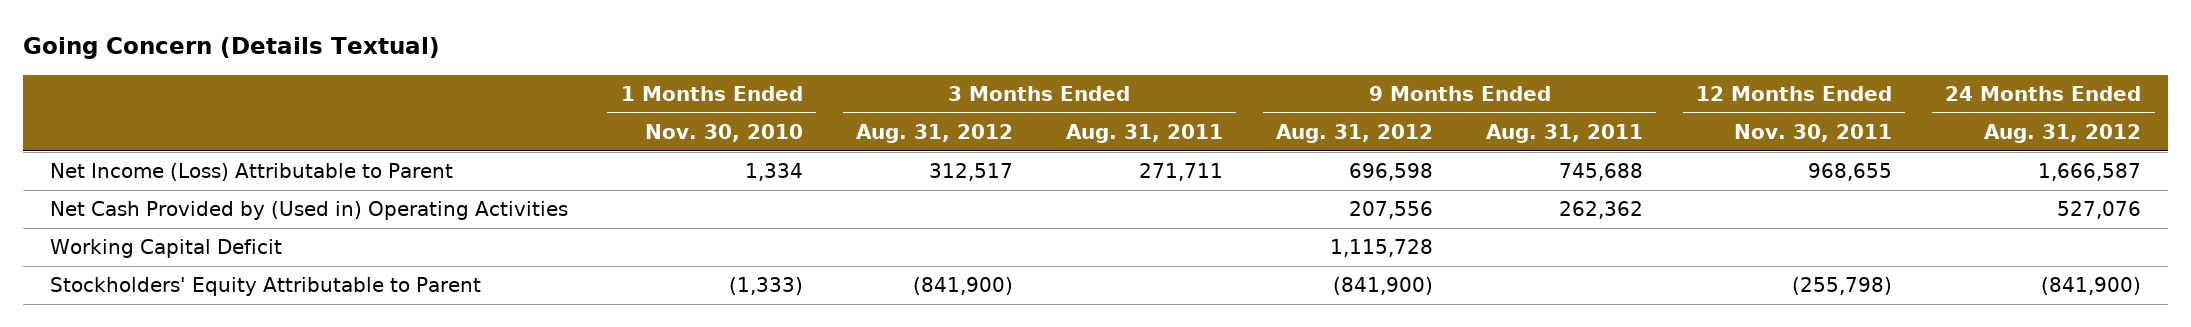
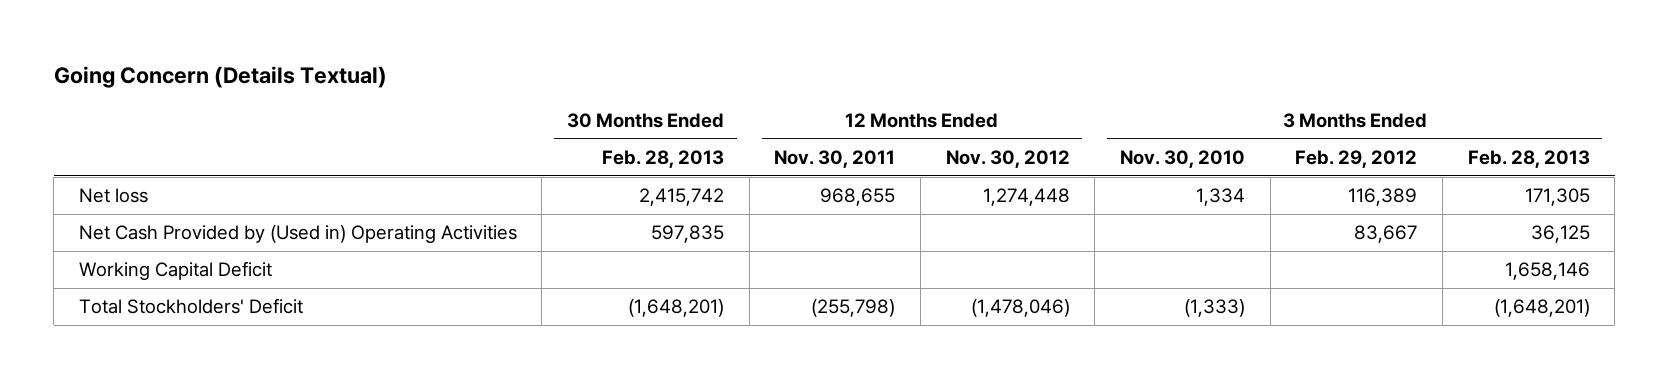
- | 1 Months Ended Nov. 30, 2010 | 3 Months Ended Aug. 31, 2012 | 3 Months Ended Aug. 31, 2011 | 9 Months Ended Aug. 31, 2012 | 9 Months Ended Aug. 31, 2011 | 12 Months Ended Nov. 30, 2011 | 24 Months Ended Aug. 31, 2012
+ | 30 Months Ended Feb. 28, 2013 | 12 Months Ended Nov. 30, 2011 | 12 Months Ended Nov. 30, 2012 | 3 Months Ended Nov. 30, 2010 | 3 Months Ended Feb. 29, 2012 | 3 Months Ended Feb. 28, 2013
- Net Income (Loss) Attributable to Parent | 1,334 | 312,517 | 271,711 | 696,598 | 745,688 | 968,655 | 1,666,587
+ Net loss | 2,415,742 | 968,655 | 1,274,448 | 1,334 | 116,389 | 171,305
- Stockholders' Equity Attributable to Parent | (1,333) | (841,900) | | (841,900) | | (255,798) | (841,900)
+ Total Stockholders' Deficit | (1,648,201) | (255,798) | (1,478,046) | (1,333) | | (1,648,201)

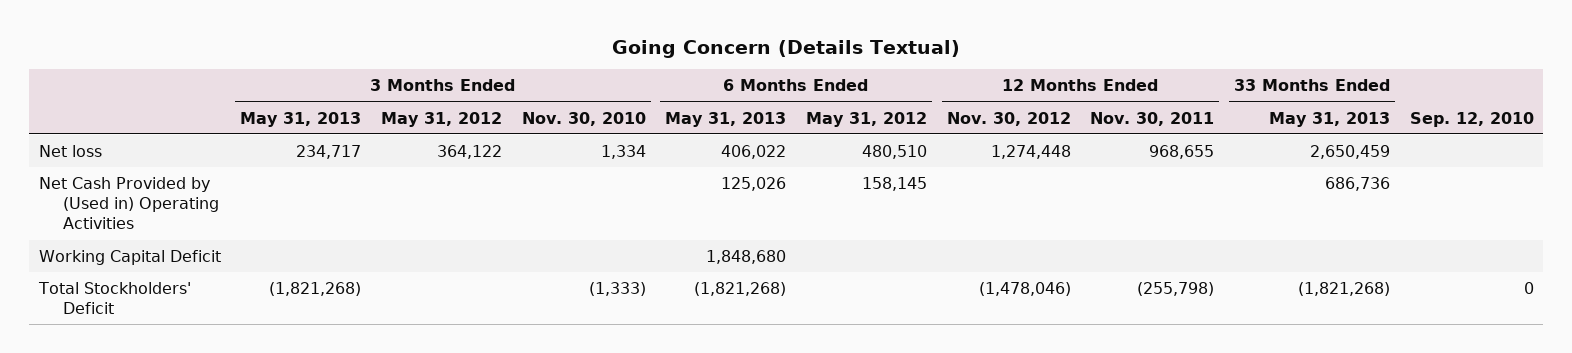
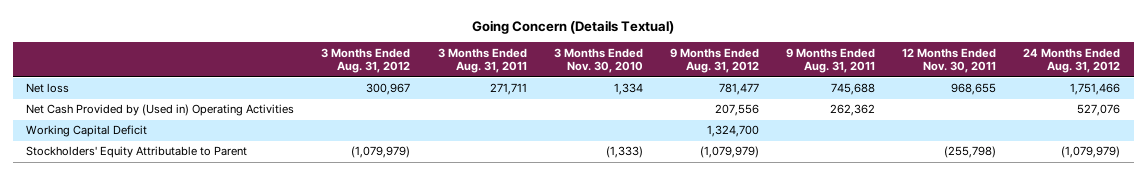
- | 3 Months Ended May 31, 2013 | 3 Months Ended May 31, 2012 | 3 Months Ended Nov. 30, 2010 | 6 Months Ended May 31, 2013 | 6 Months Ended May 31, 2012 | 12 Months Ended Nov. 30, 2012 | 12 Months Ended Nov. 30, 2011 | 33 Months Ended May 31, 2013 | Sep. 12, 2010
+ | 3 Months Ended Aug. 31, 2012 | 3 Months Ended Aug. 31, 2011 | 3 Months Ended Nov. 30, 2010 | 9 Months Ended Aug. 31, 2012 | 9 Months Ended Aug. 31, 2011 | 12 Months Ended Nov. 30, 2011 | 24 Months Ended Aug. 31, 2012
- Total Stockholders' Deficit | (1,821,268) | | (1,333) | (1,821,268) | | (1,478,046) | (255,798) | (1,821,268) | 0
+ Stockholders' Equity Attributable to Parent | (1,079,979) | | (1,333) | (1,079,979) | | (255,798) | (1,079,979)

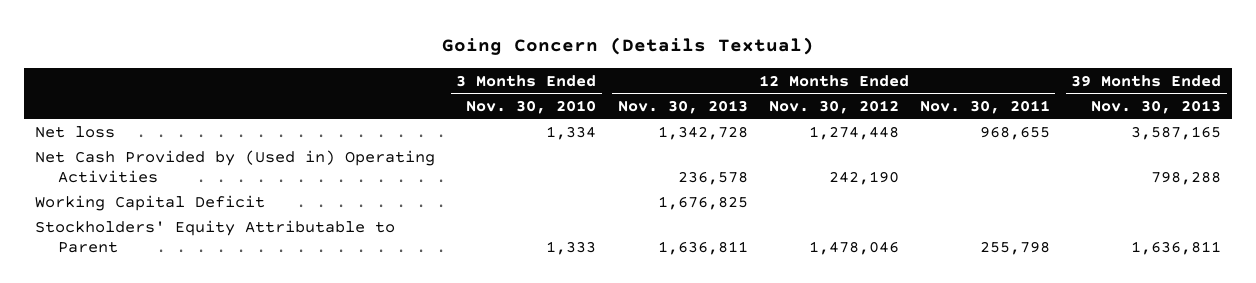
- | 3 Months Ended Aug. 31, 2012 | 3 Months Ended Aug. 31, 2011 | 3 Months Ended Nov. 30, 2010 | 9 Months Ended Aug. 31, 2012 | 9 Months Ended Aug. 31, 2011 | 12 Months Ended Nov. 30, 2011 | 24 Months Ended Aug. 31, 2012
+ | 3 Months Ended Nov. 30, 2010 | 12 Months Ended Nov. 30, 2013 | 12 Months Ended Nov. 30, 2012 | 12 Months Ended Nov. 30, 2011 | 39 Months Ended Nov. 30, 2013
- Stockholders' Equity Attributable to Parent | (1,079,979) | | (1,333) | (1,079,979) | | (255,798) | (1,079,979)
+ Stockholders' Equity Attributable to Parent | 1,333 | 1,636,811 | 1,478,046 | 255,798 | 1,636,811

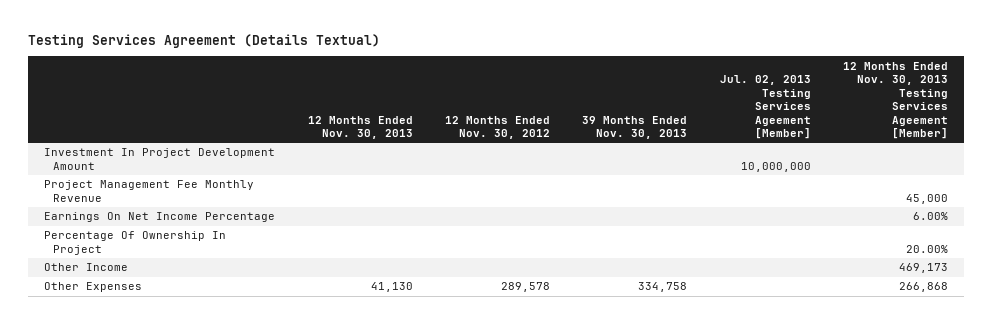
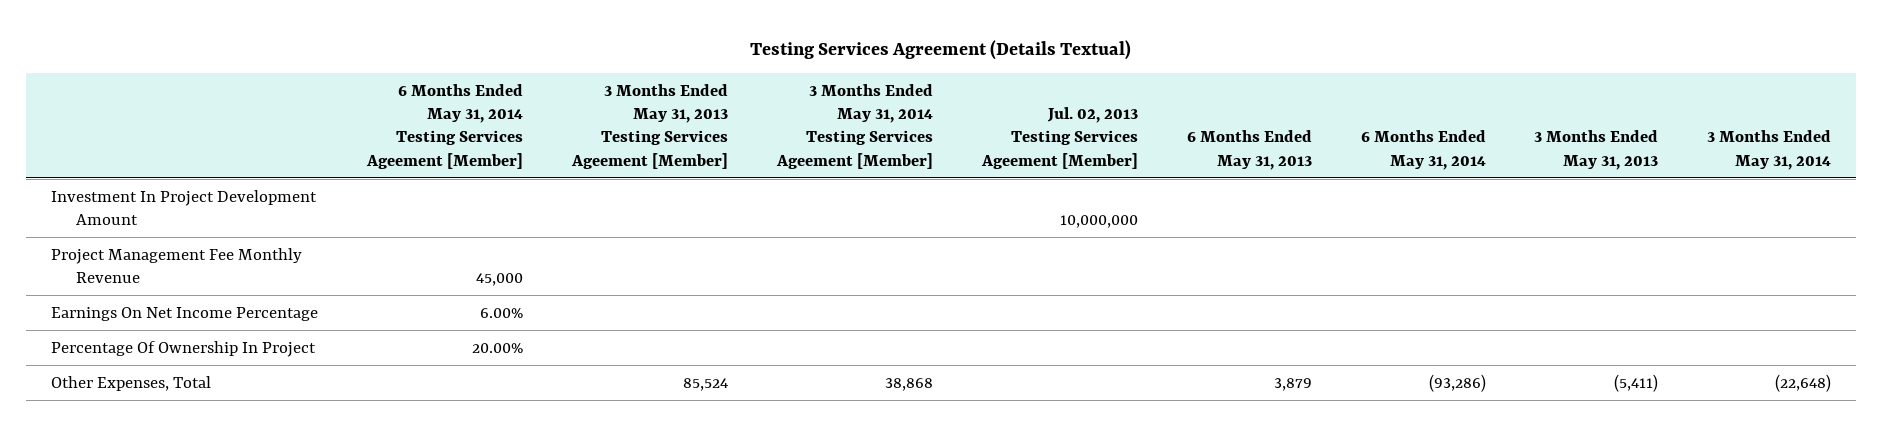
- | 12 Months Ended Nov. 30, 2013 | 12 Months Ended Nov. 30, 2012 | 39 Months Ended Nov. 30, 2013 | Jul. 02, 2013 Testing Services Ageement [Member] | 12 Months Ended Nov. 30, 2013 Testing Services Ageement [Member]
+ | 6 Months Ended May 31, 2014 Testing Services Ageement [Member] | 3 Months Ended May 31, 2013 Testing Services Ageement [Member] | 3 Months Ended May 31, 2014 Testing Services Ageement [Member] | Jul. 02, 2013 Testing Services Ageement [Member] | 6 Months Ended May 31, 2013 | 6 Months Ended May 31, 2014 | 3 Months Ended May 31, 2013 | 3 Months Ended May 31, 2014
- Other Income | | | | | 469,173
- Other Expenses | 41,130 | 289,578 | 334,758 | | 266,868
+ Other Expenses, Total | | 85,524 | 38,868 | | 3,879 | (93,286) | (5,411) | (22,648)

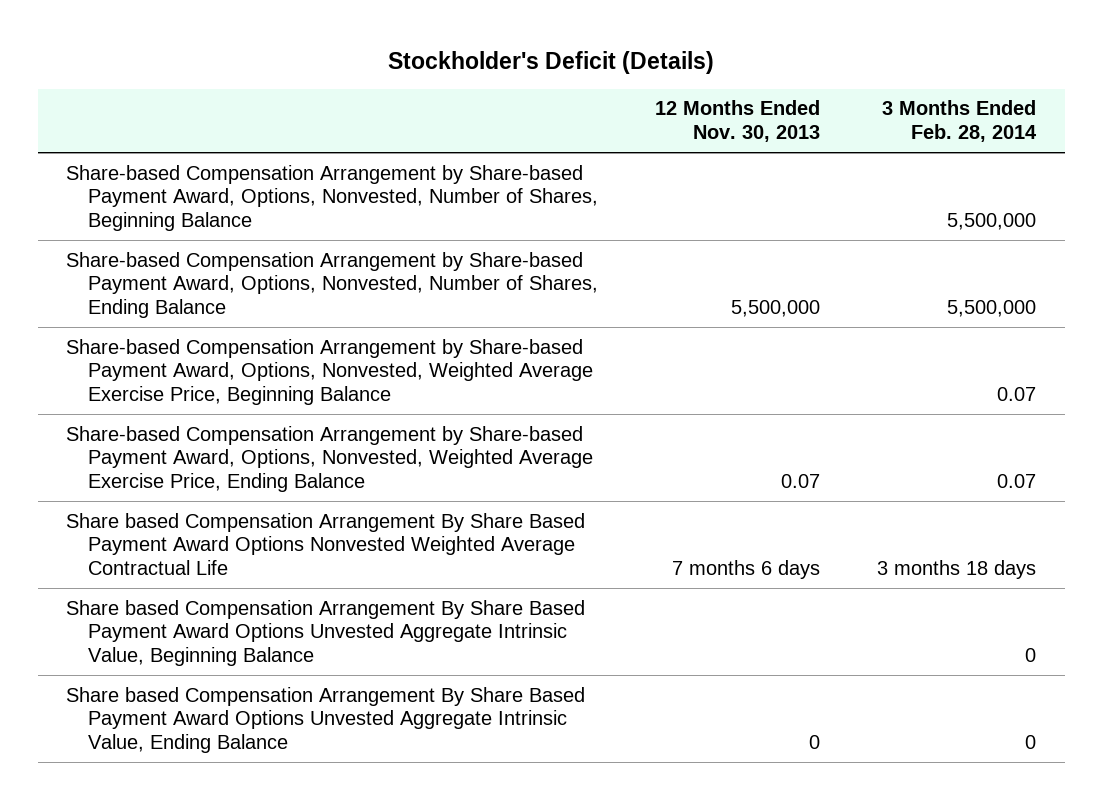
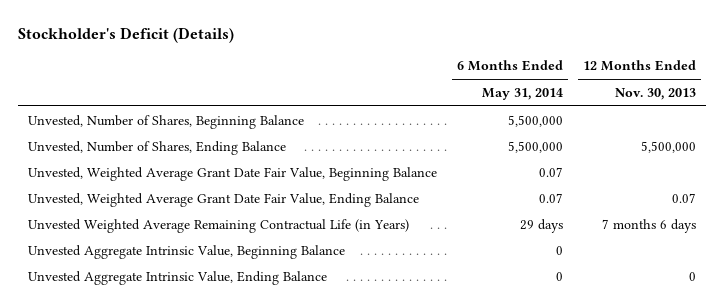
- | 12 Months Ended Nov. 30, 2013 | 3 Months Ended Feb. 28, 2014
+ | 6 Months Ended May 31, 2014 | 12 Months Ended Nov. 30, 2013
- Share-based Compensation Arrangement by Share-based Payment Award, Options, Nonvested, Number of Shares, Beginning Balance | | 5,500,000
- Share-based Compensation Arrangement by Share-based Payment Award, Options, Nonvested, Number of Shares, Ending Balance | 5,500,000 | 5,500,000
- Share-based Compensation Arrangement by Share-based Payment Award, Options, Nonvested, Weighted Average Exercise Price, Beginning Balance | | 0.07
- Share-based Compensation Arrangement by Share-based Payment Award, Options, Nonvested, Weighted Average Exercise Price, Ending Balance | 0.07 | 0.07
- Share based Compensation Arrangement By Share Based Payment Award Options Nonvested Weighted Average Contractual Life | 7 months 6 days | 3 months 18 days
- Share based Compensation Arrangement By Share Based Payment Award Options Unvested Aggregate Intrinsic Value, Beginning Balance | | 0
- Share based Compensation Arrangement By Share Based Payment Award Options Unvested Aggregate Intrinsic Value, Ending Balance | 0 | 0
+ Unvested, Number of Shares, Beginning Balance | 5,500,000 |
+ Unvested, Number of Shares, Ending Balance | 5,500,000 | 5,500,000
+ Unvested, Weighted Average Grant Date Fair Value, Beginning Balance | 0.07 |
+ Unvested, Weighted Average Grant Date Fair Value, Ending Balance | 0.07 | 0.07
+ Unvested Weighted Average Remaining Contractual Life (in Years) | 29 days | 7 months 6 days
+ Unvested Aggregate Intrinsic Value, Beginning Balance | 0 |
+ Unvested Aggregate Intrinsic Value, Ending Balance | 0 | 0

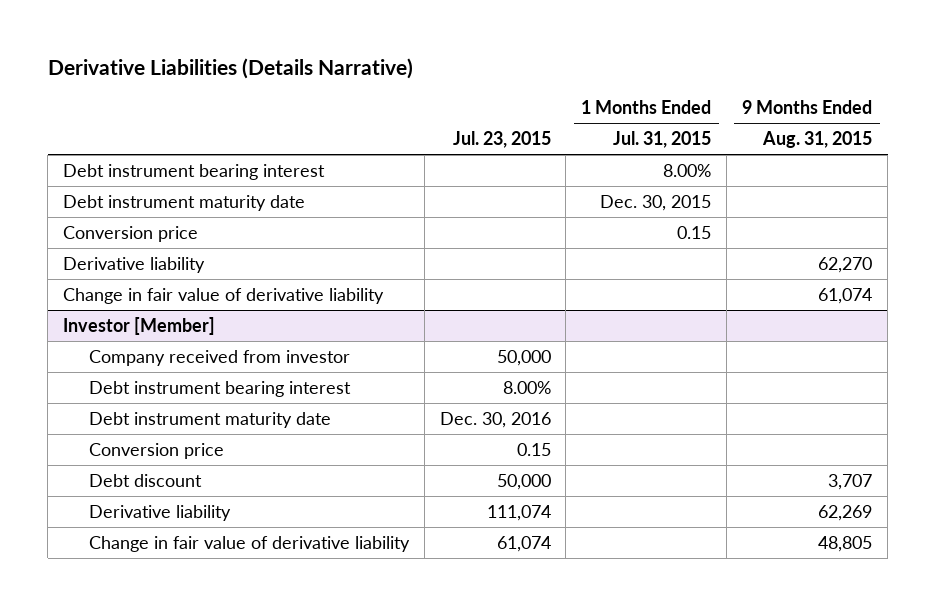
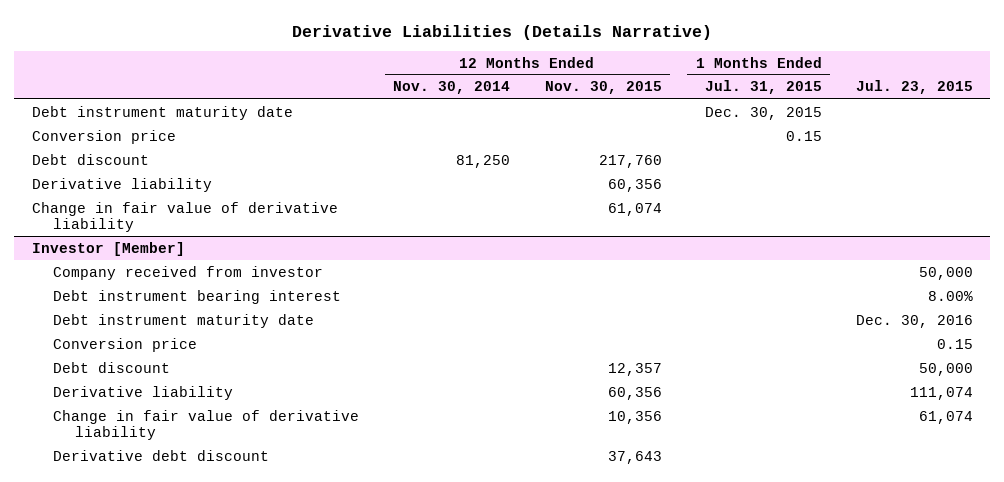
- | Jul. 23, 2015 | 1 Months Ended Jul. 31, 2015 | 9 Months Ended Aug. 31, 2015
+ | 12 Months Ended Nov. 30, 2014 | 12 Months Ended Nov. 30, 2015 | 1 Months Ended Jul. 31, 2015 | Jul. 23, 2015
- Debt instrument bearing interest | | 8.00% |
+ Debt discount | 81,250 | 217,760 | |
@ Investor [Member]
+ Derivative debt discount | | 37,643 | |

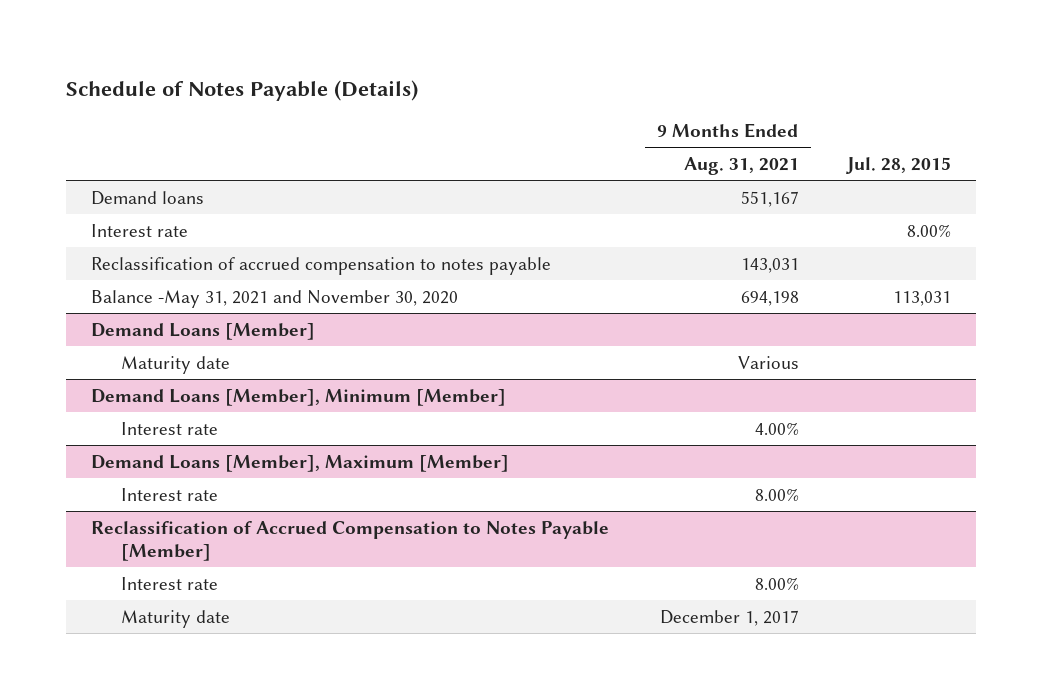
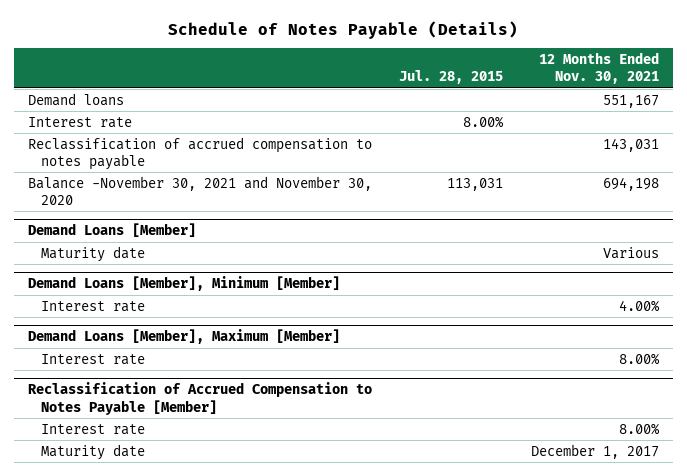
- | 9 Months Ended Aug. 31, 2021 | Jul. 28, 2015
+ | Jul. 28, 2015 | 12 Months Ended Nov. 30, 2021
- Balance -May 31, 2021 and November 30, 2020 | 694,198 | 113,031
+ Balance -November 30, 2021 and November 30, 2020 | 113,031 | 694,198

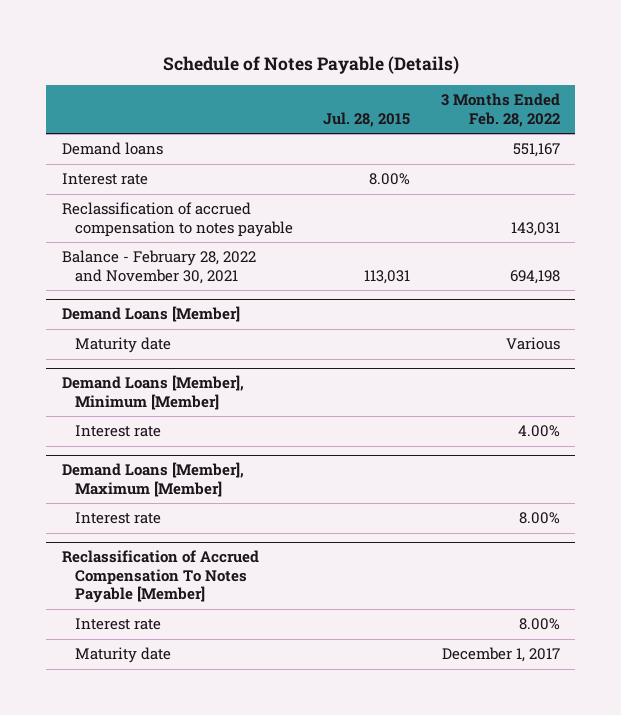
- | Jul. 28, 2015 | 12 Months Ended Nov. 30, 2021
+ | Jul. 28, 2015 | 3 Months Ended Feb. 28, 2022
- Balance -November 30, 2021 and November 30, 2020 | 113,031 | 694,198
+ Balance - February 28, 2022 and November 30, 2021 | 113,031 | 694,198
- Reclassification of Accrued Compensation to Notes Payable [Member]
+ Reclassification of Accrued Compensation To Notes Payable [Member]

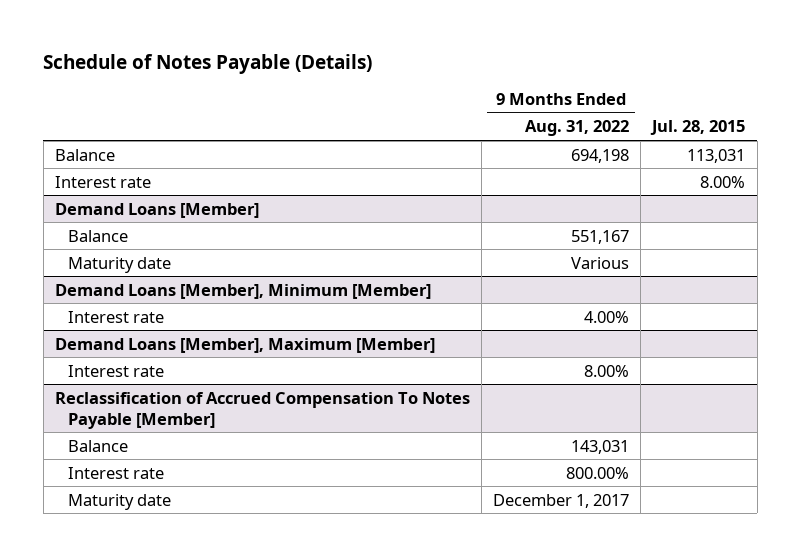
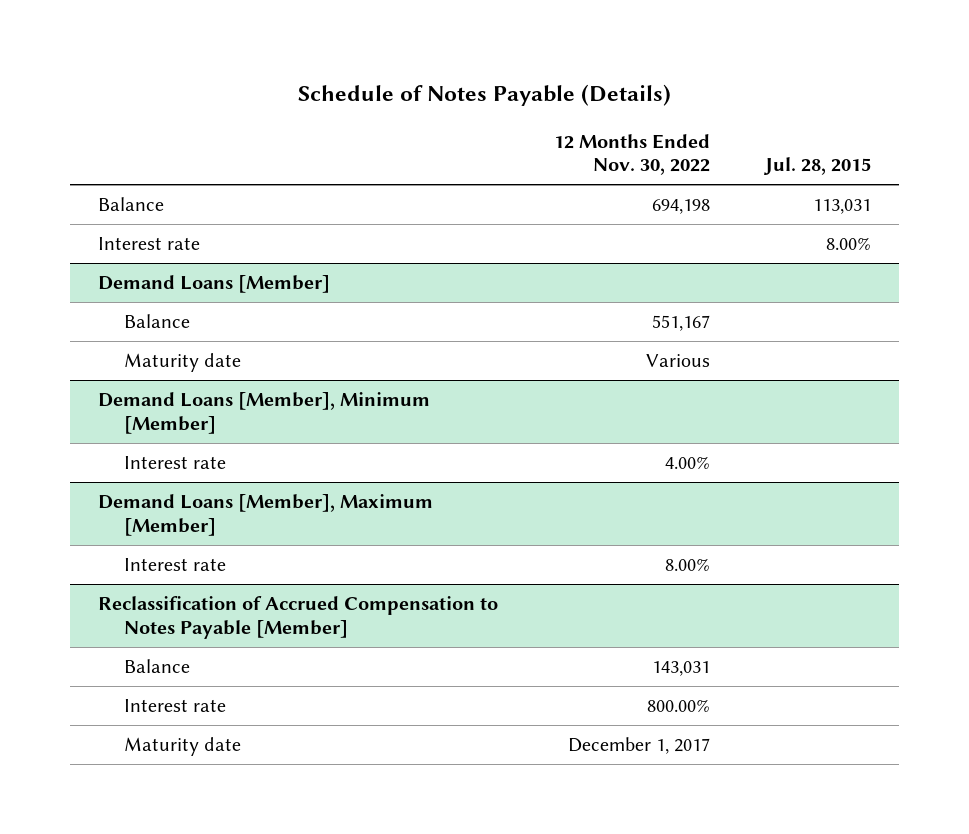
- | 9 Months Ended Aug. 31, 2022 | Jul. 28, 2015
+ | 12 Months Ended Nov. 30, 2022 | Jul. 28, 2015
- Reclassification of Accrued Compensation To Notes Payable [Member]
+ Reclassification of Accrued Compensation to Notes Payable [Member]

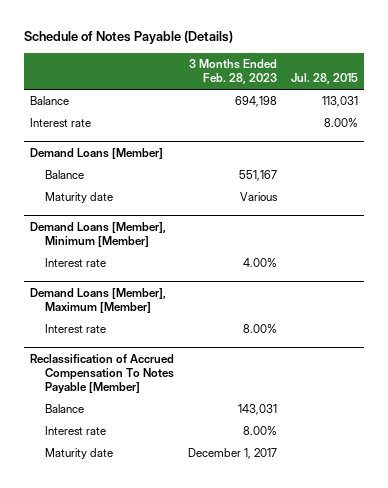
- | 12 Months Ended Nov. 30, 2022 | Jul. 28, 2015
+ | 3 Months Ended Feb. 28, 2023 | Jul. 28, 2015
- Reclassification of Accrued Compensation to Notes Payable [Member]
+ Reclassification of Accrued Compensation To Notes Payable [Member]

